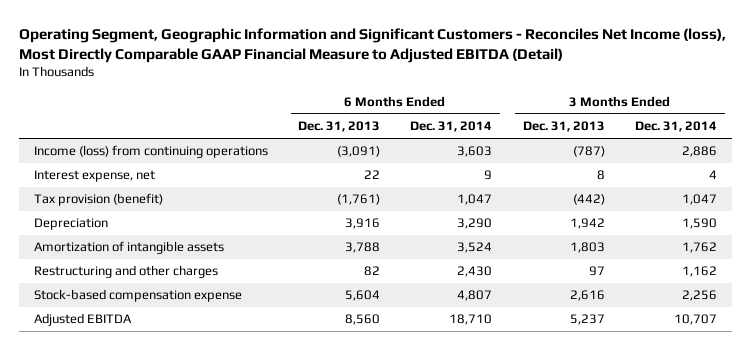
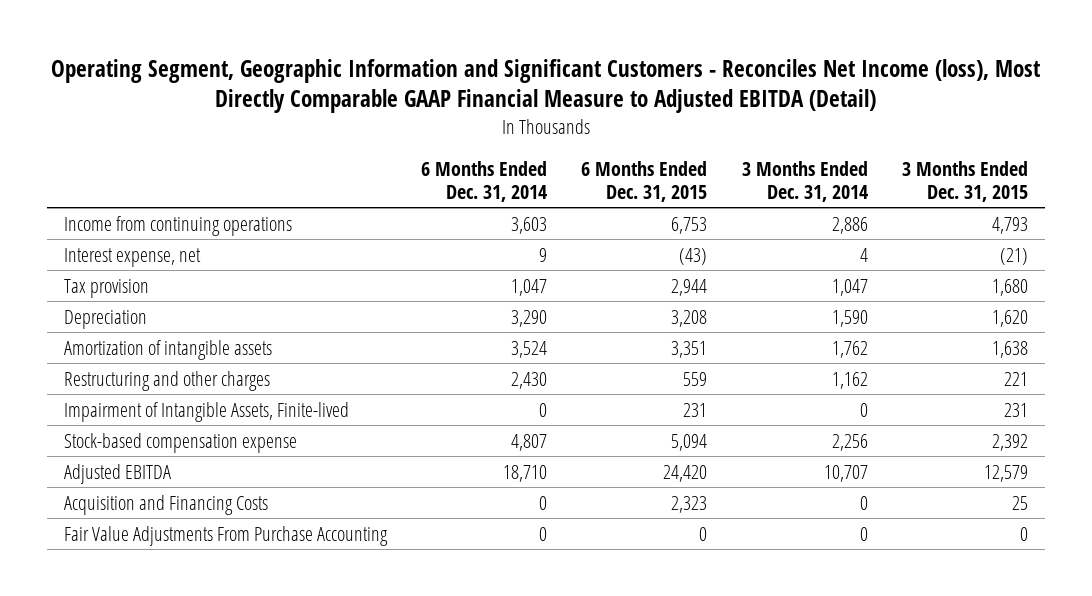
- | 6 Months Ended Dec. 31, 2013 | 6 Months Ended Dec. 31, 2014 | 3 Months Ended Dec. 31, 2013 | 3 Months Ended Dec. 31, 2014
+ | 6 Months Ended Dec. 31, 2014 | 6 Months Ended Dec. 31, 2015 | 3 Months Ended Dec. 31, 2014 | 3 Months Ended Dec. 31, 2015
- Income (loss) from continuing operations | (3,091) | 3,603 | (787) | 2,886
+ Income from continuing operations | 3,603 | 6,753 | 2,886 | 4,793
- Tax provision (benefit) | (1,761) | 1,047 | (442) | 1,047
+ Tax provision | 1,047 | 2,944 | 1,047 | 1,680
+ Impairment of Intangible Assets, Finite-lived | 0 | 231 | 0 | 231
+ Acquisition and Financing Costs | 0 | 2,323 | 0 | 25
+ Fair Value Adjustments From Purchase Accounting | 0 | 0 | 0 | 0

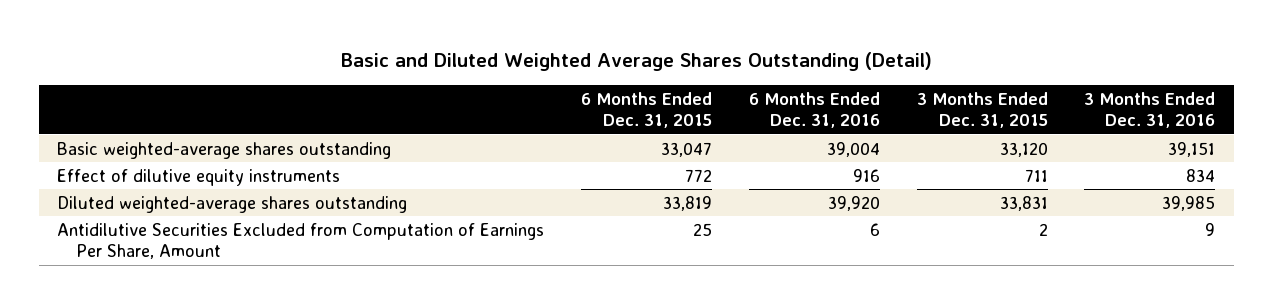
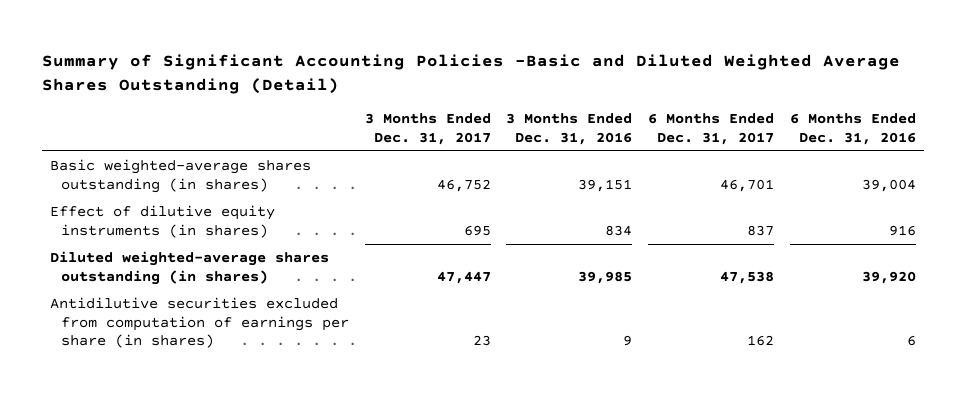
- Basic and Diluted Weighted Average Shares Outstanding (Detail)
+ Summary of Significant Accounting Policies -Basic and Diluted Weighted Average Shares Outstanding (Detail)
- | 6 Months Ended Dec. 31, 2015 | 6 Months Ended Dec. 31, 2016 | 3 Months Ended Dec. 31, 2015 | 3 Months Ended Dec. 31, 2016
+ | 3 Months Ended Dec. 31, 2017 | 3 Months Ended Dec. 31, 2016 | 6 Months Ended Dec. 31, 2017 | 6 Months Ended Dec. 31, 2016
- Basic weighted-average shares outstanding | 33,047 | 39,004 | 33,120 | 39,151
- Effect of dilutive equity instruments | 772 | 916 | 711 | 834
- Diluted weighted-average shares outstanding | 33,819 | 39,920 | 33,831 | 39,985
- Antidilutive Securities Excluded from Computation of Earnings Per Share, Amount | 25 | 6 | 2 | 9
+ Basic weighted-average shares outstanding (in shares) | 46,752 | 39,151 | 46,701 | 39,004
+ Effect of dilutive equity instruments (in shares) | 695 | 834 | 837 | 916
+ Diluted weighted-average shares outstanding (in shares) | 47,447 | 39,985 | 47,538 | 39,920
+ Antidilutive securities excluded from computation of earnings per share (in shares) | 23 | 9 | 162 | 6

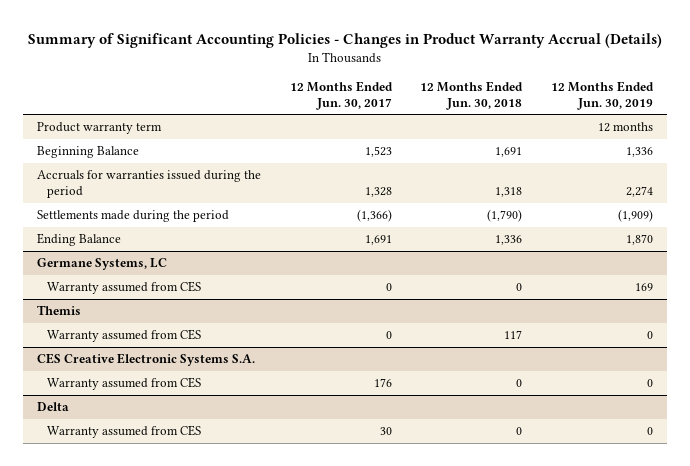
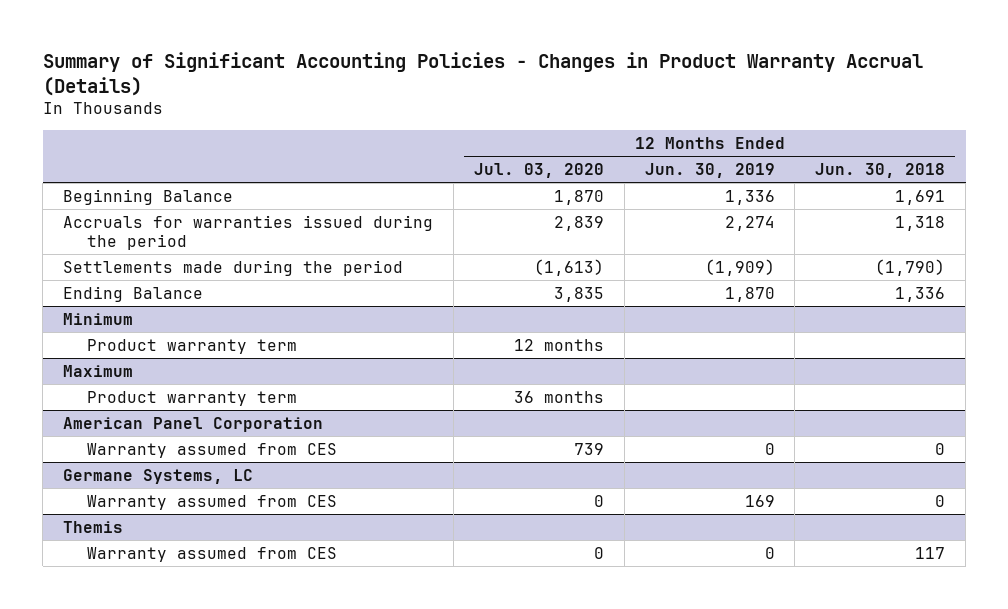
- | 12 Months Ended Jun. 30, 2017 | 12 Months Ended Jun. 30, 2018 | 12 Months Ended Jun. 30, 2019
+ | 12 Months Ended Jul. 03, 2020 | 12 Months Ended Jun. 30, 2019 | 12 Months Ended Jun. 30, 2018
- Product warranty term | | | 12 months
+ Minimum
+ Product warranty term | 12 months | |
+ Maximum
+ Product warranty term | 36 months | |
+ American Panel Corporation
+ Warranty assumed from CES | 739 | 0 | 0
- CES Creative Electronic Systems S.A.
- Warranty assumed from CES | 176 | 0 | 0
- Delta
- Warranty assumed from CES | 30 | 0 | 0

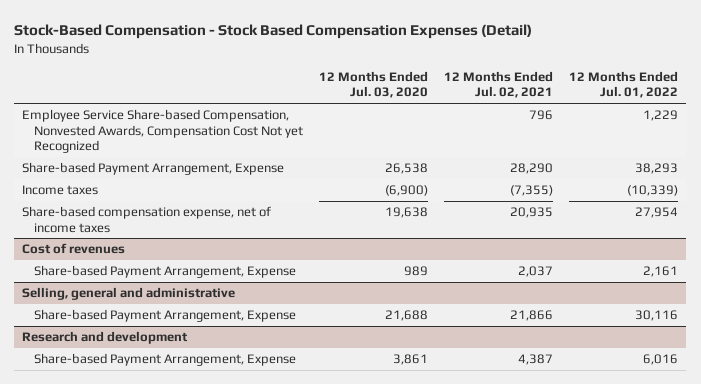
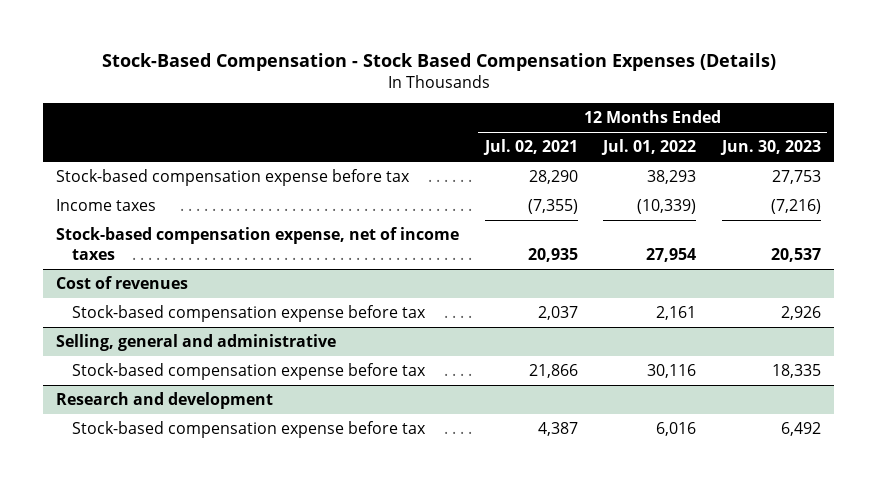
- Stock-Based Compensation - Stock Based Compensation Expenses (Detail)
+ Stock-Based Compensation - Stock Based Compensation Expenses (Details)
- | 12 Months Ended Jul. 03, 2020 | 12 Months Ended Jul. 02, 2021 | 12 Months Ended Jul. 01, 2022
+ | 12 Months Ended Jul. 02, 2021 | 12 Months Ended Jul. 01, 2022 | 12 Months Ended Jun. 30, 2023
- Employee Service Share-based Compensation, Nonvested Awards, Compensation Cost Not yet Recognized | | 796 | 1,229
- Share-based Payment Arrangement, Expense | 26,538 | 28,290 | 38,293
+ Stock-based compensation expense before tax | 28,290 | 38,293 | 27,753
- Share-based compensation expense, net of income taxes | 19,638 | 20,935 | 27,954
+ Stock-based compensation expense, net of income taxes | 20,935 | 27,954 | 20,537
@ Cost of revenues
- Share-based Payment Arrangement, Expense | 989 | 2,037 | 2,161
+ Stock-based compensation expense before tax | 2,037 | 2,161 | 2,926
@ Selling, general and administrative
- Share-based Payment Arrangement, Expense | 21,688 | 21,866 | 30,116
+ Stock-based compensation expense before tax | 21,866 | 30,116 | 18,335
@ Research and development
- Share-based Payment Arrangement, Expense | 3,861 | 4,387 | 6,016
+ Stock-based compensation expense before tax | 4,387 | 6,016 | 6,492

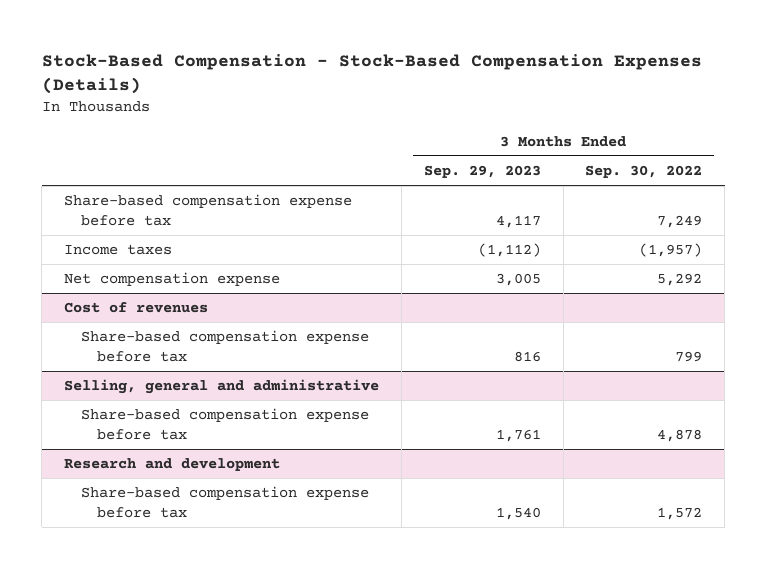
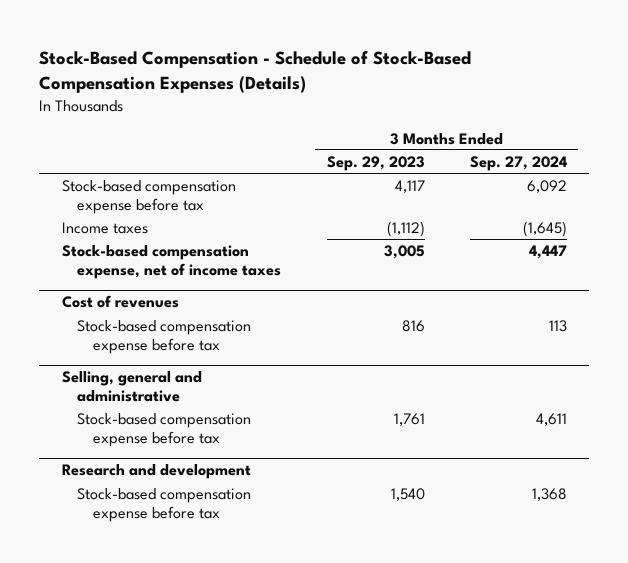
- Stock-Based Compensation - Stock-Based Compensation Expenses (Details)
+ Stock-Based Compensation - Schedule of Stock-Based Compensation Expenses (Details)
- | 3 Months Ended Sep. 29, 2023 | 3 Months Ended Sep. 30, 2022
+ | 3 Months Ended Sep. 29, 2023 | 3 Months Ended Sep. 27, 2024
- Share-based compensation expense before tax | 4,117 | 7,249
+ Stock-based compensation expense before tax | 4,117 | 6,092
- Net compensation expense | 3,005 | 5,292
+ Stock-based compensation expense, net of income taxes | 3,005 | 4,447
@ Cost of revenues
- Share-based compensation expense before tax | 816 | 799
+ Stock-based compensation expense before tax | 816 | 113
@ Selling, general and administrative
- Share-based compensation expense before tax | 1,761 | 4,878
+ Stock-based compensation expense before tax | 1,761 | 4,611
@ Research and development
- Share-based compensation expense before tax | 1,540 | 1,572
+ Stock-based compensation expense before tax | 1,540 | 1,368

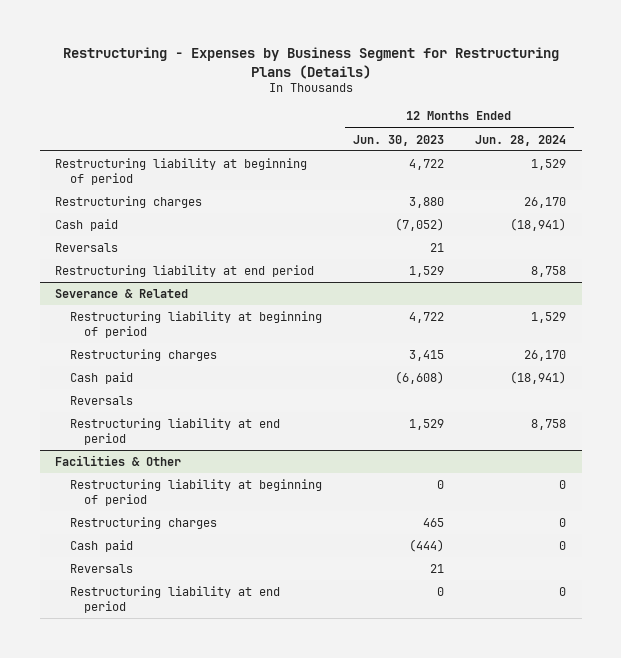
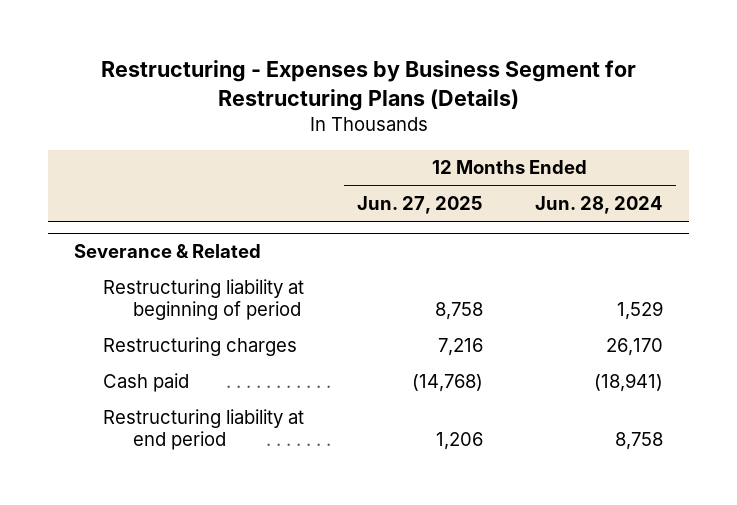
- | 12 Months Ended Jun. 30, 2023 | 12 Months Ended Jun. 28, 2024
+ | 12 Months Ended Jun. 27, 2025 | 12 Months Ended Jun. 28, 2024
- Restructuring liability at beginning of period | 4,722 | 1,529
- Restructuring charges | 3,880 | 26,170
- Cash paid | (7,052) | (18,941)
- Reversals | 21 |
- Restructuring liability at end period | 1,529 | 8,758
@ Severance & Related
- Reversals
- Facilities & Other
- Restructuring liability at beginning of period | 0 | 0
- Restructuring charges | 465 | 0
- Cash paid | (444) | 0
- Reversals | 21 |
- Restructuring liability at end period | 0 | 0

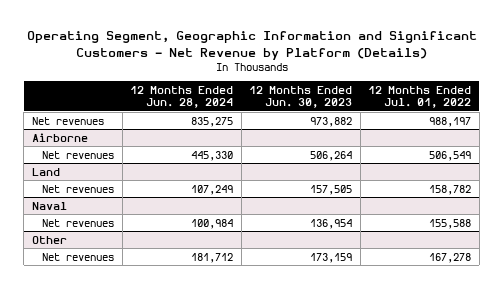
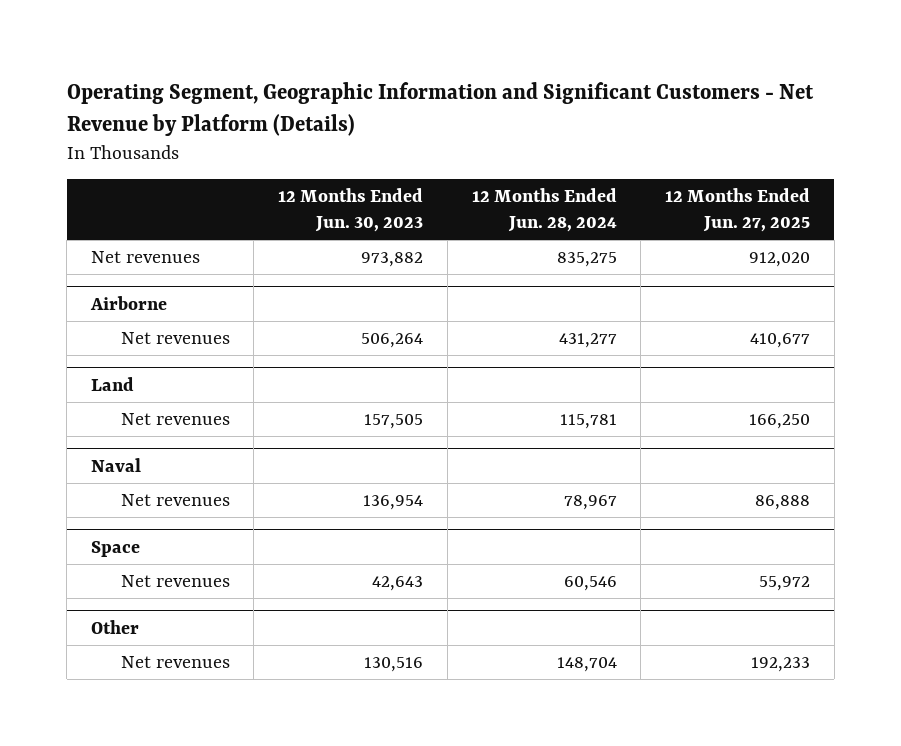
- | 12 Months Ended Jun. 28, 2024 | 12 Months Ended Jun. 30, 2023 | 12 Months Ended Jul. 01, 2022
+ | 12 Months Ended Jun. 30, 2023 | 12 Months Ended Jun. 28, 2024 | 12 Months Ended Jun. 27, 2025
@ Airborne
- Net revenues | 445,330 | 506,264 | 506,549
+ Net revenues | 506,264 | 431,277 | 410,677
@ Land
- Net revenues | 107,249 | 157,505 | 158,782
+ Net revenues | 157,505 | 115,781 | 166,250
@ Naval
- Net revenues | 100,984 | 136,954 | 155,588
+ Net revenues | 136,954 | 78,967 | 86,888
+ Space
+ Net revenues | 42,643 | 60,546 | 55,972
@ Other
- Net revenues | 181,712 | 173,159 | 167,278
+ Net revenues | 130,516 | 148,704 | 192,233

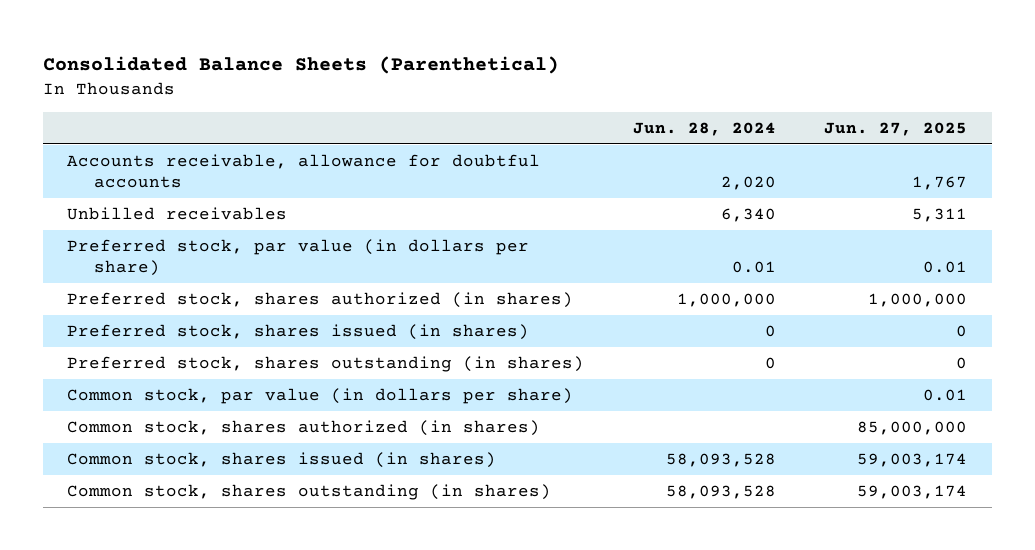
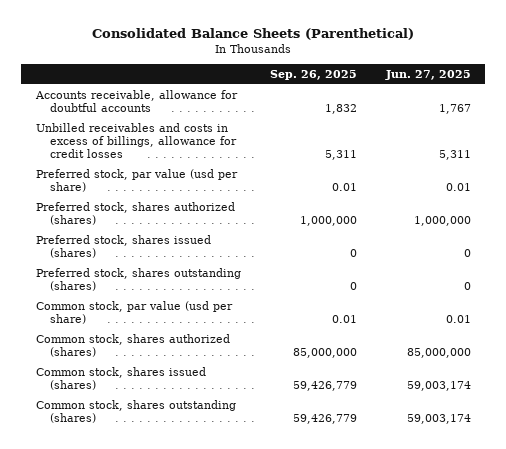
- | Jun. 28, 2024 | Jun. 27, 2025
+ | Sep. 26, 2025 | Jun. 27, 2025
- Unbilled receivables | 6,340 | 5,311
- Preferred stock, par value (in dollars per share) | 0.01 | 0.01
- Preferred stock, shares authorized (in shares) | 1,000,000 | 1,000,000
- Preferred stock, shares issued (in shares) | 0 | 0
- Preferred stock, shares outstanding (in shares) | 0 | 0
- Common stock, par value (in dollars per share) | | 0.01
- Common stock, shares authorized (in shares) | | 85,000,000
- Common stock, shares issued (in shares) | 58,093,528 | 59,003,174
- Common stock, shares outstanding (in shares) | 58,093,528 | 59,003,174
+ Unbilled receivables and costs in excess of billings, allowance for credit losses | 5,311 | 5,311
+ Preferred stock, par value (usd per share) | 0.01 | 0.01
+ Preferred stock, shares authorized (shares) | 1,000,000 | 1,000,000
+ Preferred stock, shares issued (shares) | 0 | 0
+ Preferred stock, shares outstanding (shares) | 0 | 0
+ Common stock, par value (usd per share) | 0.01 | 0.01
+ Common stock, shares authorized (shares) | 85,000,000 | 85,000,000
+ Common stock, shares issued (shares) | 59,426,779 | 59,003,174
+ Common stock, shares outstanding (shares) | 59,426,779 | 59,003,174

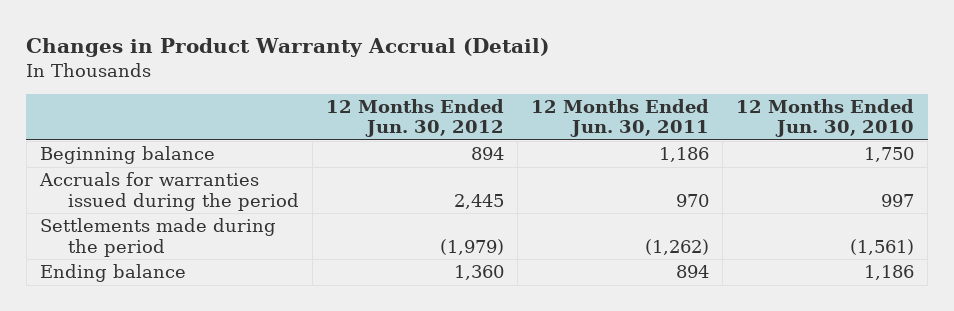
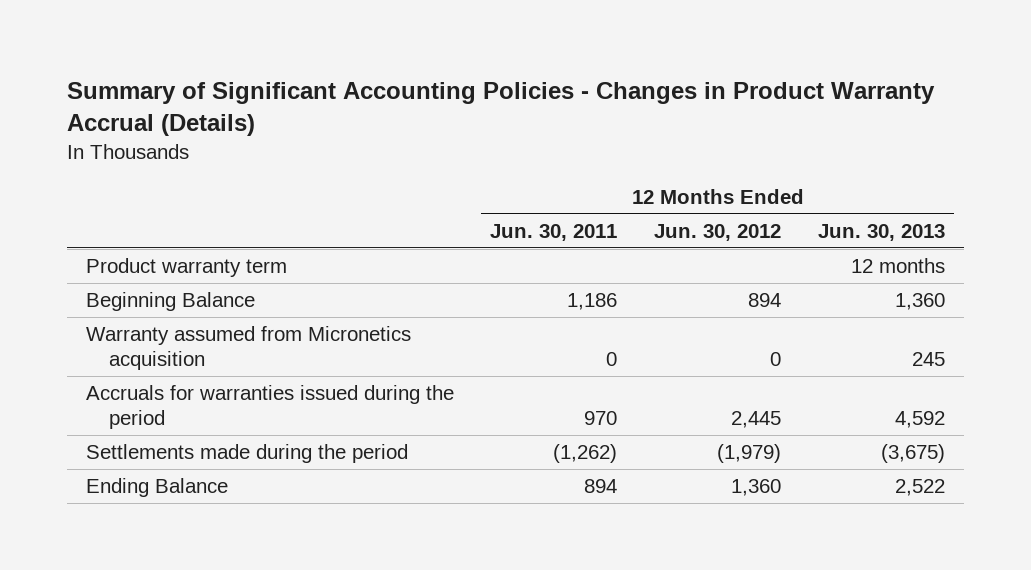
- Changes in Product Warranty Accrual (Detail)
+ Summary of Significant Accounting Policies - Changes in Product Warranty Accrual (Details)
- | 12 Months Ended Jun. 30, 2012 | 12 Months Ended Jun. 30, 2011 | 12 Months Ended Jun. 30, 2010
+ | 12 Months Ended Jun. 30, 2011 | 12 Months Ended Jun. 30, 2012 | 12 Months Ended Jun. 30, 2013
- Beginning balance | 894 | 1,186 | 1,750
+ Product warranty term | | | 12 months
+ Beginning Balance | 1,186 | 894 | 1,360
+ Warranty assumed from Micronetics acquisition | 0 | 0 | 245
- Ending balance | 1,360 | 894 | 1,186
+ Ending Balance | 894 | 1,360 | 2,522

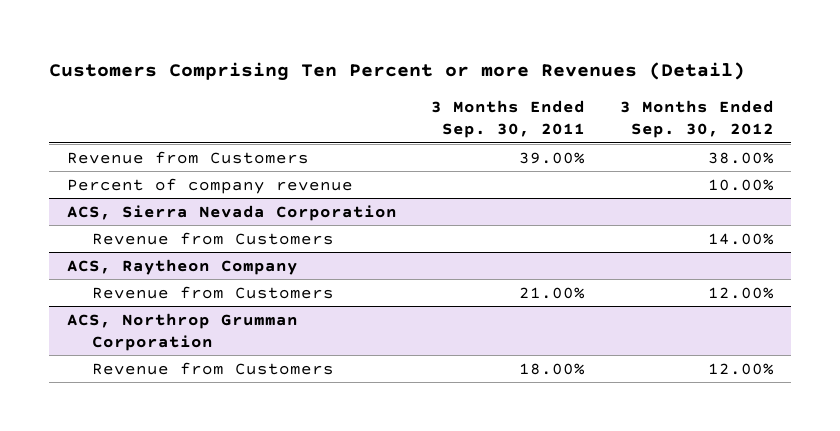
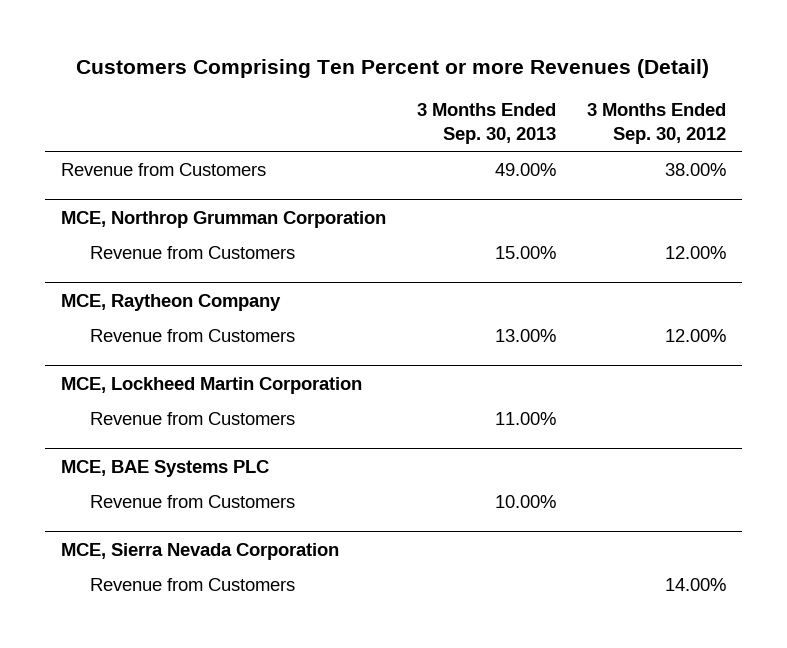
- | 3 Months Ended Sep. 30, 2011 | 3 Months Ended Sep. 30, 2012
+ | 3 Months Ended Sep. 30, 2013 | 3 Months Ended Sep. 30, 2012
- Percent of company revenue | | 10.00%
- ACS, Sierra Nevada Corporation
- Revenue from Customers | | 14.00%
- ACS, Raytheon Company
+ MCE, Northrop Grumman Corporation
- ACS, Northrop Grumman Corporation
+ MCE, Raytheon Company
+ MCE, Lockheed Martin Corporation
+ Revenue from Customers | 11.00% |
+ MCE, BAE Systems PLC
+ Revenue from Customers | 10.00% |
+ MCE, Sierra Nevada Corporation
+ Revenue from Customers | | 14.00%

